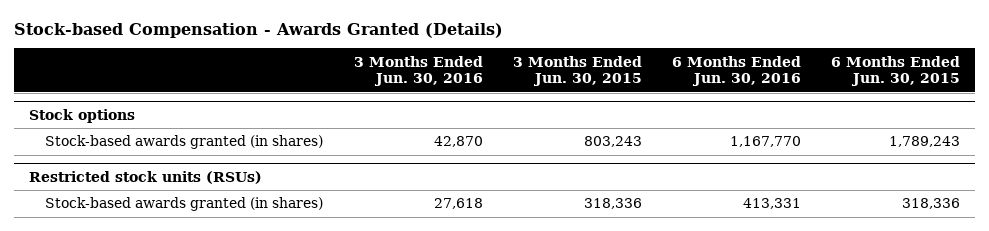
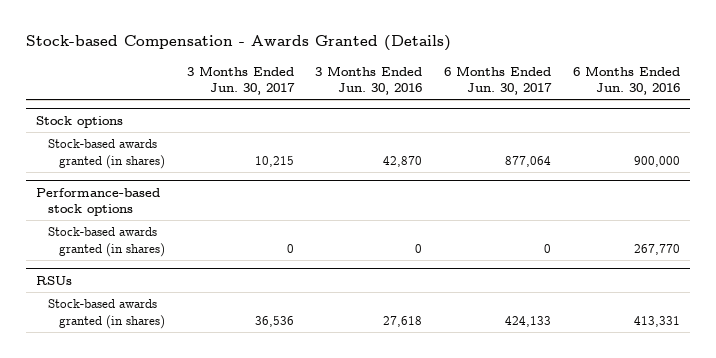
- | 3 Months Ended Jun. 30, 2016 | 3 Months Ended Jun. 30, 2015 | 6 Months Ended Jun. 30, 2016 | 6 Months Ended Jun. 30, 2015
+ | 3 Months Ended Jun. 30, 2017 | 3 Months Ended Jun. 30, 2016 | 6 Months Ended Jun. 30, 2017 | 6 Months Ended Jun. 30, 2016
@ Stock options
- Stock-based awards granted (in shares) | 42,870 | 803,243 | 1,167,770 | 1,789,243
- Restricted stock units (RSUs)
@ Stock options
+ Stock-based awards granted (in shares) | 10,215 | 42,870 | 877,064 | 900,000
+ Performance-based stock options
+ Stock-based awards granted (in shares) | 0 | 0 | 0 | 267,770
+ RSUs

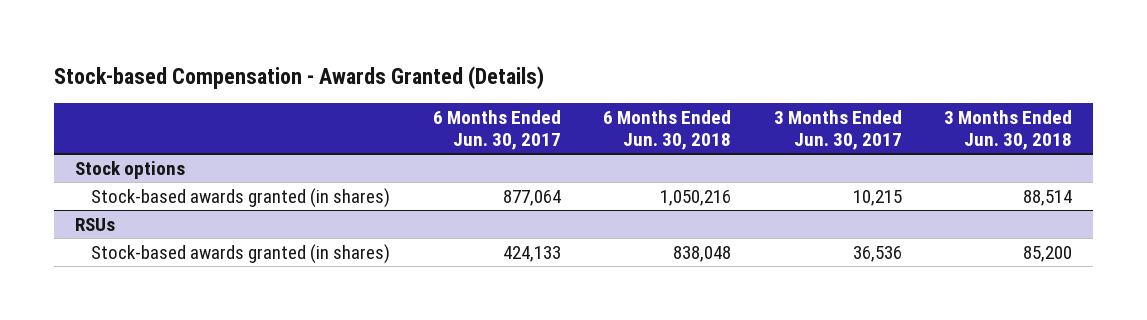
- | 3 Months Ended Jun. 30, 2017 | 3 Months Ended Jun. 30, 2016 | 6 Months Ended Jun. 30, 2017 | 6 Months Ended Jun. 30, 2016
+ | 6 Months Ended Jun. 30, 2017 | 6 Months Ended Jun. 30, 2018 | 3 Months Ended Jun. 30, 2017 | 3 Months Ended Jun. 30, 2018
- Performance-based stock options
- Stock-based awards granted (in shares) | 0 | 0 | 0 | 267,770

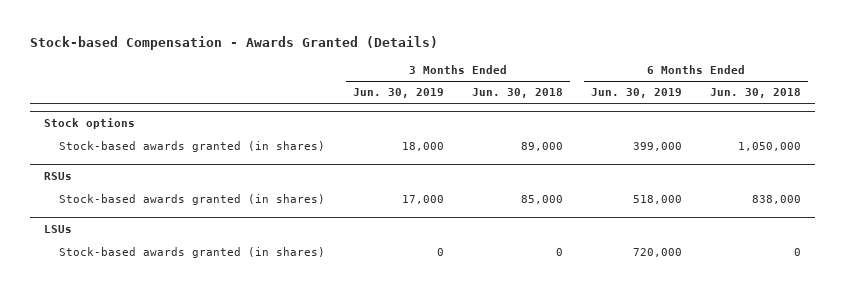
- | 6 Months Ended Jun. 30, 2017 | 6 Months Ended Jun. 30, 2018 | 3 Months Ended Jun. 30, 2017 | 3 Months Ended Jun. 30, 2018
+ | 3 Months Ended Jun. 30, 2019 | 3 Months Ended Jun. 30, 2018 | 6 Months Ended Jun. 30, 2019 | 6 Months Ended Jun. 30, 2018
@ Stock options
- Stock-based awards granted (in shares) | 877,064 | 1,050,216 | 10,215 | 88,514
+ Stock-based awards granted (in shares) | 18,000 | 89,000 | 399,000 | 1,050,000
@ RSUs
- Stock-based awards granted (in shares) | 424,133 | 838,048 | 36,536 | 85,200
+ Stock-based awards granted (in shares) | 17,000 | 85,000 | 518,000 | 838,000
+ LSUs
+ Stock-based awards granted (in shares) | 0 | 0 | 720,000 | 0

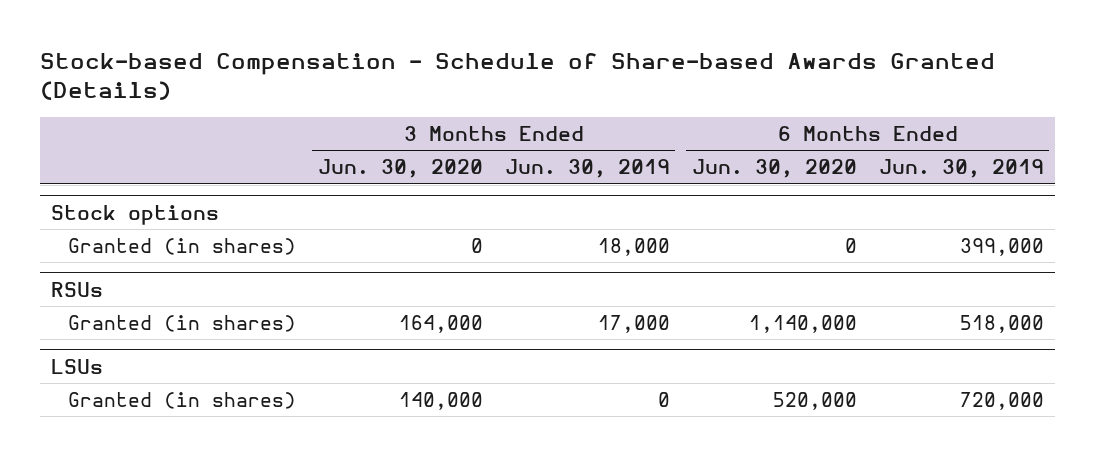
- Stock-based Compensation - Awards Granted (Details)
+ Stock-based Compensation - Schedule of Share-based Awards Granted (Details)
- | 3 Months Ended Jun. 30, 2019 | 3 Months Ended Jun. 30, 2018 | 6 Months Ended Jun. 30, 2019 | 6 Months Ended Jun. 30, 2018
+ | 3 Months Ended Jun. 30, 2020 | 3 Months Ended Jun. 30, 2019 | 6 Months Ended Jun. 30, 2020 | 6 Months Ended Jun. 30, 2019
@ Stock options
- Stock-based awards granted (in shares) | 18,000 | 89,000 | 399,000 | 1,050,000
+ Granted (in shares) | 0 | 18,000 | 0 | 399,000
@ RSUs
- Stock-based awards granted (in shares) | 17,000 | 85,000 | 518,000 | 838,000
+ Granted (in shares) | 164,000 | 17,000 | 1,140,000 | 518,000
@ LSUs
- Stock-based awards granted (in shares) | 0 | 0 | 720,000 | 0
+ Granted (in shares) | 140,000 | 0 | 520,000 | 720,000

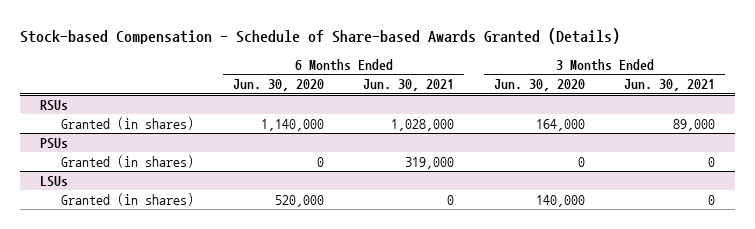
- | 3 Months Ended Jun. 30, 2020 | 3 Months Ended Jun. 30, 2019 | 6 Months Ended Jun. 30, 2020 | 6 Months Ended Jun. 30, 2019
+ | 6 Months Ended Jun. 30, 2020 | 6 Months Ended Jun. 30, 2021 | 3 Months Ended Jun. 30, 2020 | 3 Months Ended Jun. 30, 2021
- Stock options
- Granted (in shares) | 0 | 18,000 | 0 | 399,000
+ PSUs
+ Granted (in shares) | 0 | 319,000 | 0 | 0

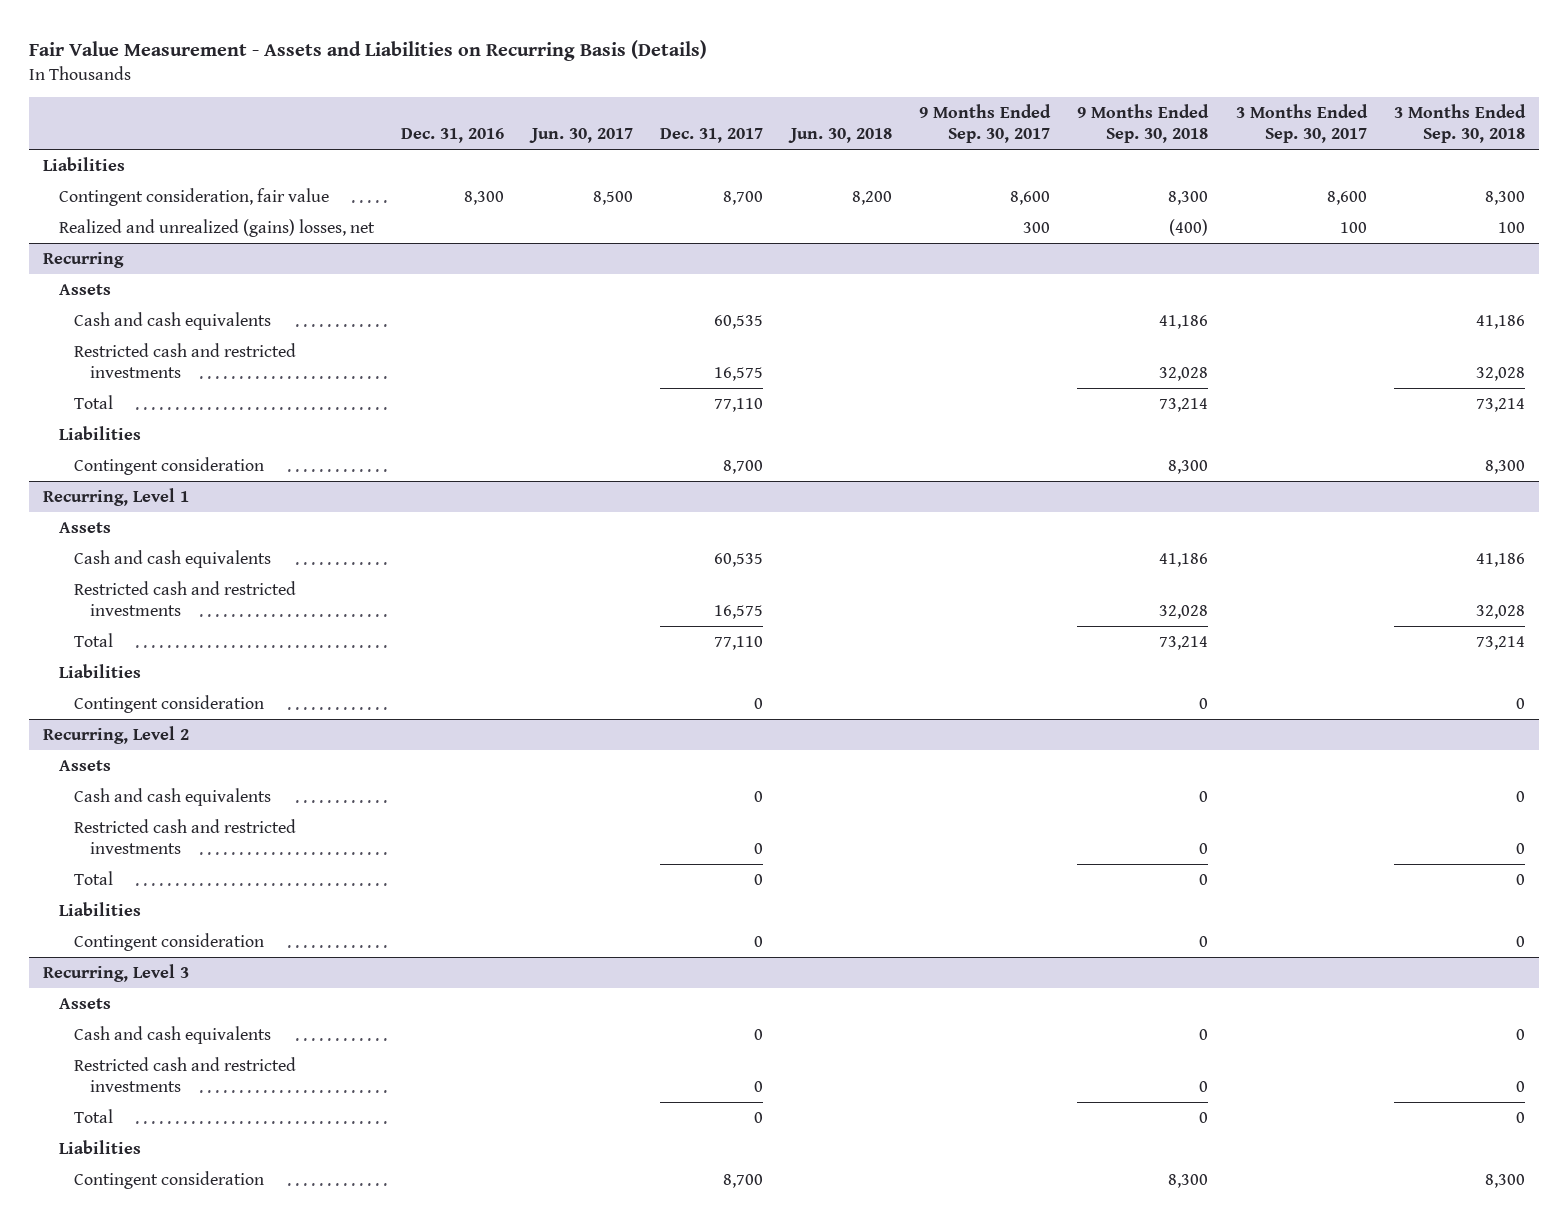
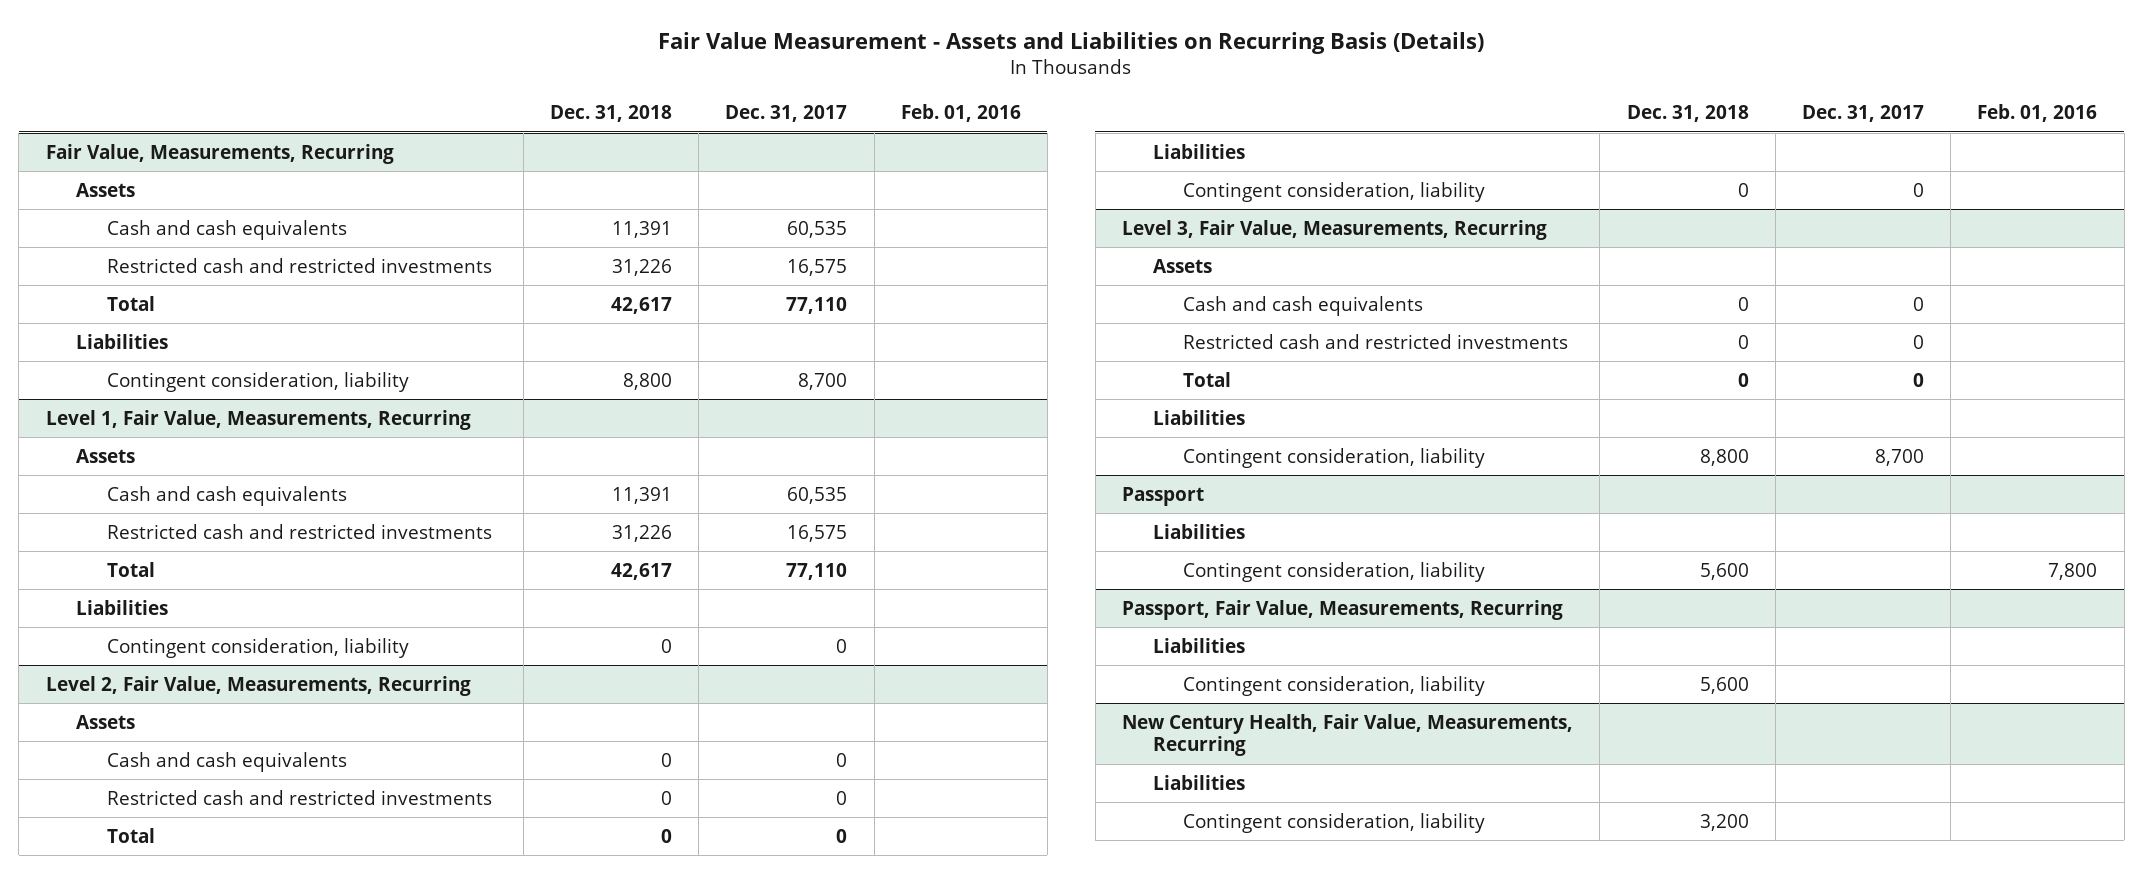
- | Dec. 31, 2016 | Jun. 30, 2017 | Dec. 31, 2017 | Jun. 30, 2018 | 9 Months Ended Sep. 30, 2017 | 9 Months Ended Sep. 30, 2018 | 3 Months Ended Sep. 30, 2017 | 3 Months Ended Sep. 30, 2018
+ | Dec. 31, 2018 | Dec. 31, 2017 | Feb. 01, 2016
- Liabilities
- Contingent consideration, fair value | 8,300 | 8,500 | 8,700 | 8,200 | 8,600 | 8,300 | 8,600 | 8,300
- Realized and unrealized (gains) losses, net | | | | | 300 | (400) | 100 | 100
- Recurring
+ Fair Value, Measurements, Recurring
- Contingent consideration | | | 8,700 | | | 8,300 | | 8,300
- Recurring, Level 1
+ Contingent consideration, liability | 8,800 | 8,700 |
+ Level 1, Fair Value, Measurements, Recurring
- Contingent consideration | | | 0 | | | 0 | | 0
- Recurring, Level 2
+ Contingent consideration, liability | 0 | 0 |
+ Level 2, Fair Value, Measurements, Recurring
- Contingent consideration | | | 0 | | | 0 | | 0
- Recurring, Level 3
+ Contingent consideration, liability | 0 | 0 |
+ Level 3, Fair Value, Measurements, Recurring
- Contingent consideration | | | 8,700 | | | 8,300 | | 8,300
+ Contingent consideration, liability | 8,800 | 8,700 |
+ Passport
+ Liabilities
+ Contingent consideration, liability | 5,600 | | 7,800
+ Passport, Fair Value, Measurements, Recurring
+ Liabilities
+ Contingent consideration, liability | 5,600 | |
+ New Century Health, Fair Value, Measurements, Recurring
+ Liabilities
+ Contingent consideration, liability | 3,200 | |

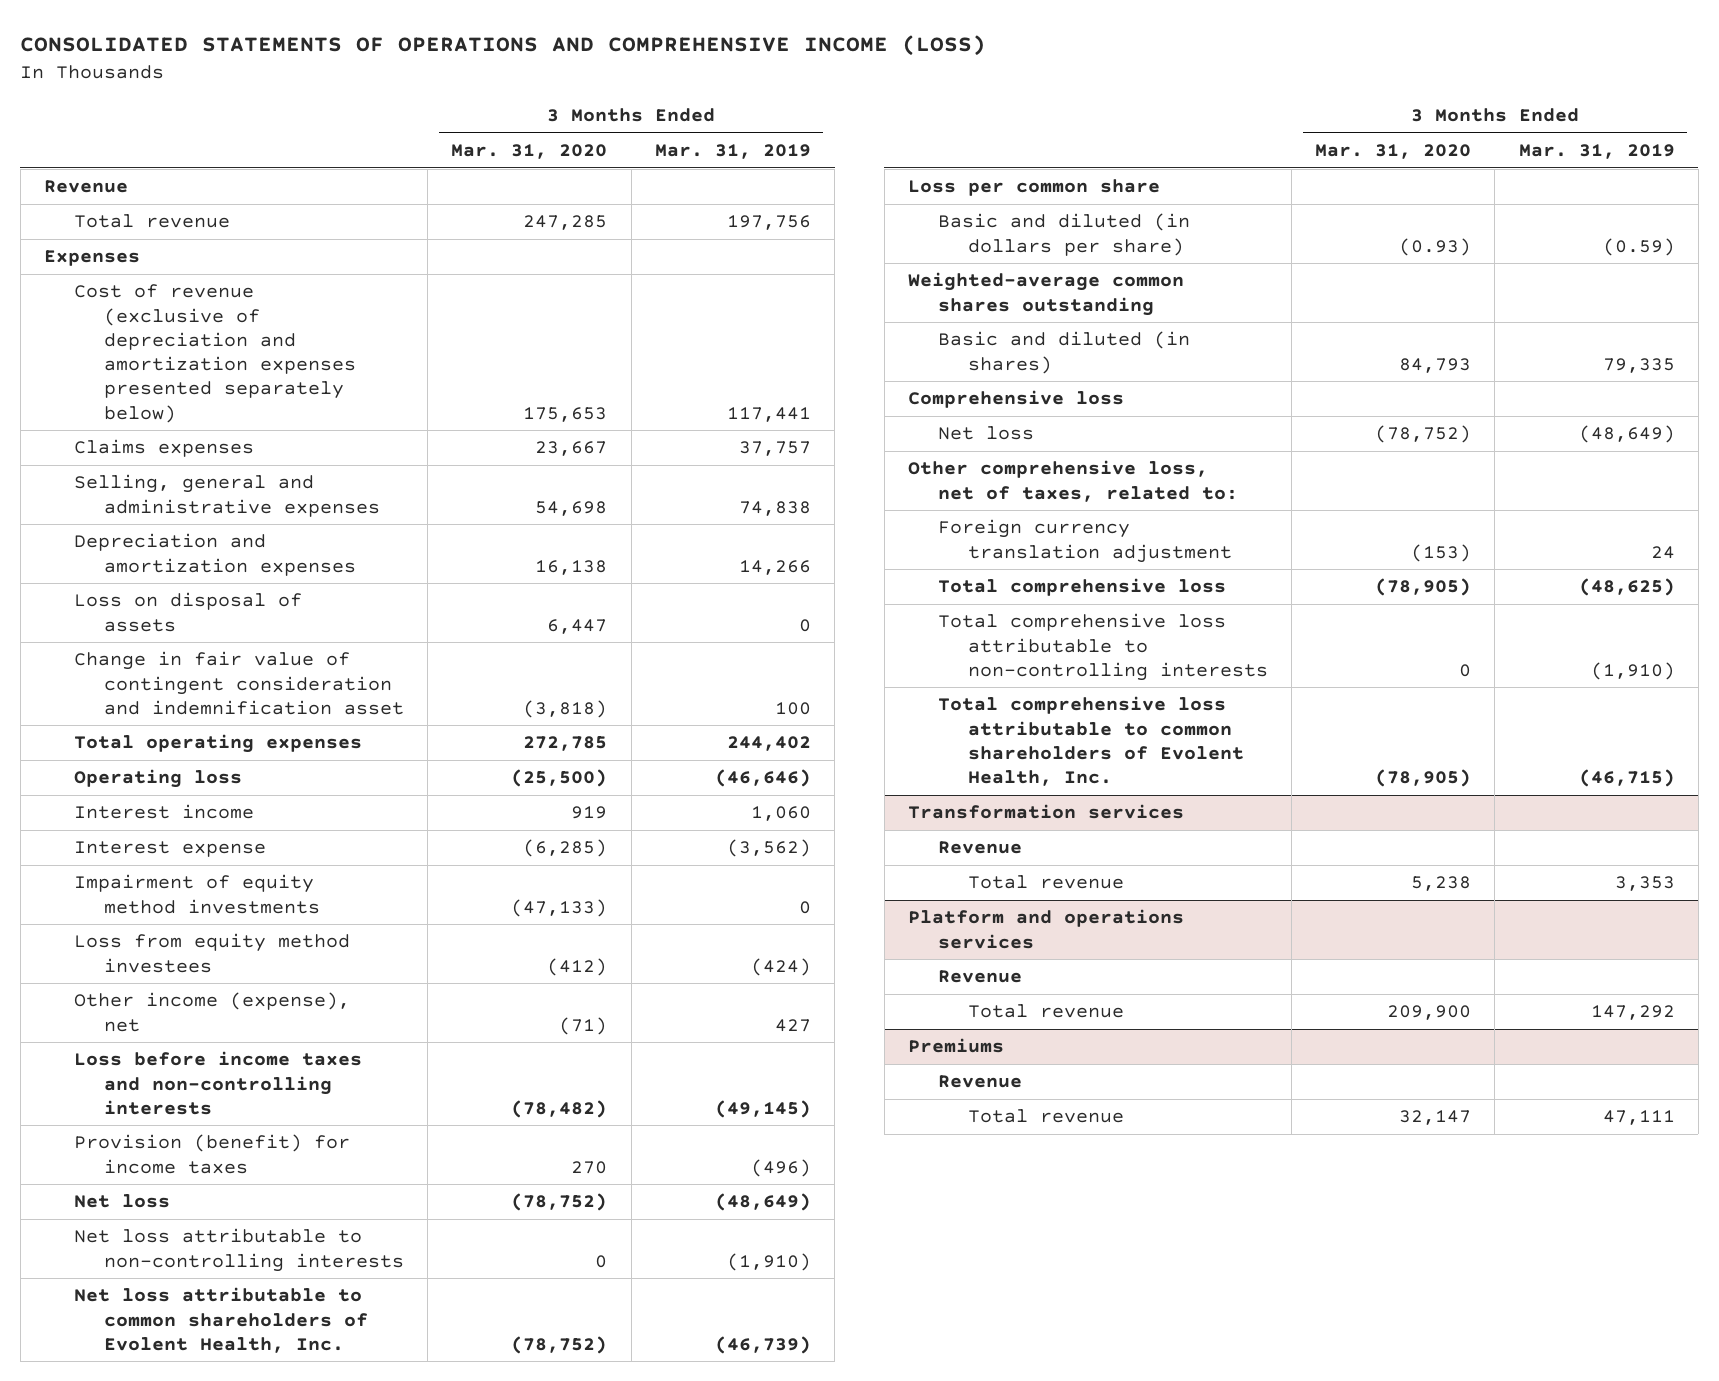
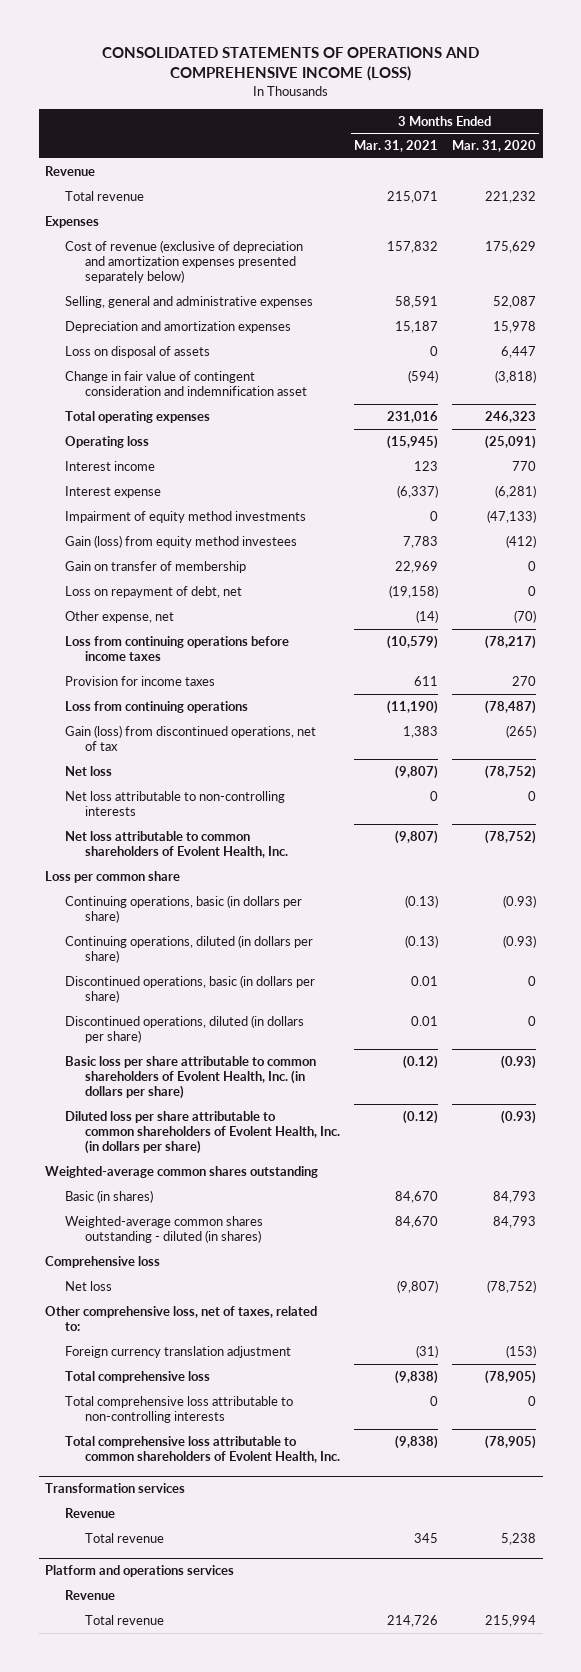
- | 3 Months Ended Mar. 31, 2020 | 3 Months Ended Mar. 31, 2019
+ | 3 Months Ended Mar. 31, 2021 | 3 Months Ended Mar. 31, 2020
- Total revenue | 247,285 | 197,756
+ Total revenue | 215,071 | 221,232
- Cost of revenue (exclusive of depreciation and amortization expenses presented separately below) | 175,653 | 117,441
- Claims expenses | 23,667 | 37,757
- Selling, general and administrative expenses | 54,698 | 74,838
- Depreciation and amortization expenses | 16,138 | 14,266
+ Cost of revenue (exclusive of depreciation and amortization expenses presented separately below) | 157,832 | 175,629
+ Selling, general and administrative expenses | 58,591 | 52,087
+ Depreciation and amortization expenses | 15,187 | 15,978
- Total operating expenses | 272,785 | 244,402
- Operating loss | (25,500) | (46,646)
- Interest income | 919 | 1,060
- Interest expense | (6,285) | (3,562)
+ Total operating expenses | 231,016 | 246,323
+ Operating loss | (15,945) | (25,091)
+ Interest income | 123 | 770
+ Interest expense | (6,337) | (6,281)
- Loss from equity method investees | (412) | (424)
- Other income (expense), net | (71) | 427
- Loss before income taxes and non-controlling interests | (78,482) | (49,145)
- Provision (benefit) for income taxes | 270 | (496)
+ Gain (loss) from equity method investees | 7,783 | (412)
+ Gain on transfer of membership | 22,969 | 0
+ Loss on repayment of debt, net | (19,158) | 0
+ Other expense, net | (14) | (70)
+ Loss from continuing operations before income taxes | (10,579) | (78,217)
+ Provision for income taxes | 611 | 270
+ Loss from continuing operations | (11,190) | (78,487)
+ Gain (loss) from discontinued operations, net of tax | 1,383 | (265)
- Basic and diluted (in dollars per share) | (0.93) | (0.59)
+ Continuing operations, basic (in dollars per share) | (0.13) | (0.93)
+ Continuing operations, diluted (in dollars per share) | (0.13) | (0.93)
+ Discontinued operations, basic (in dollars per share) | 0.01 | 0
+ Discontinued operations, diluted (in dollars per share) | 0.01 | 0
+ Basic loss per share attributable to common shareholders of Evolent Health, Inc. (in dollars per share) | (0.12) | (0.93)
+ Diluted loss per share attributable to common shareholders of Evolent Health, Inc. (in dollars per share) | (0.12) | (0.93)
- Basic and diluted (in shares) | 84,793 | 79,335
+ Basic (in shares) | 84,670 | 84,793
+ Weighted-average common shares outstanding - diluted (in shares) | 84,670 | 84,793
@ Platform and operations services
- Total revenue | 209,900 | 147,292
- Premiums
- Revenue
- Total revenue | 32,147 | 47,111
@ Platform and operations services
+ Total revenue | 214,726 | 215,994

